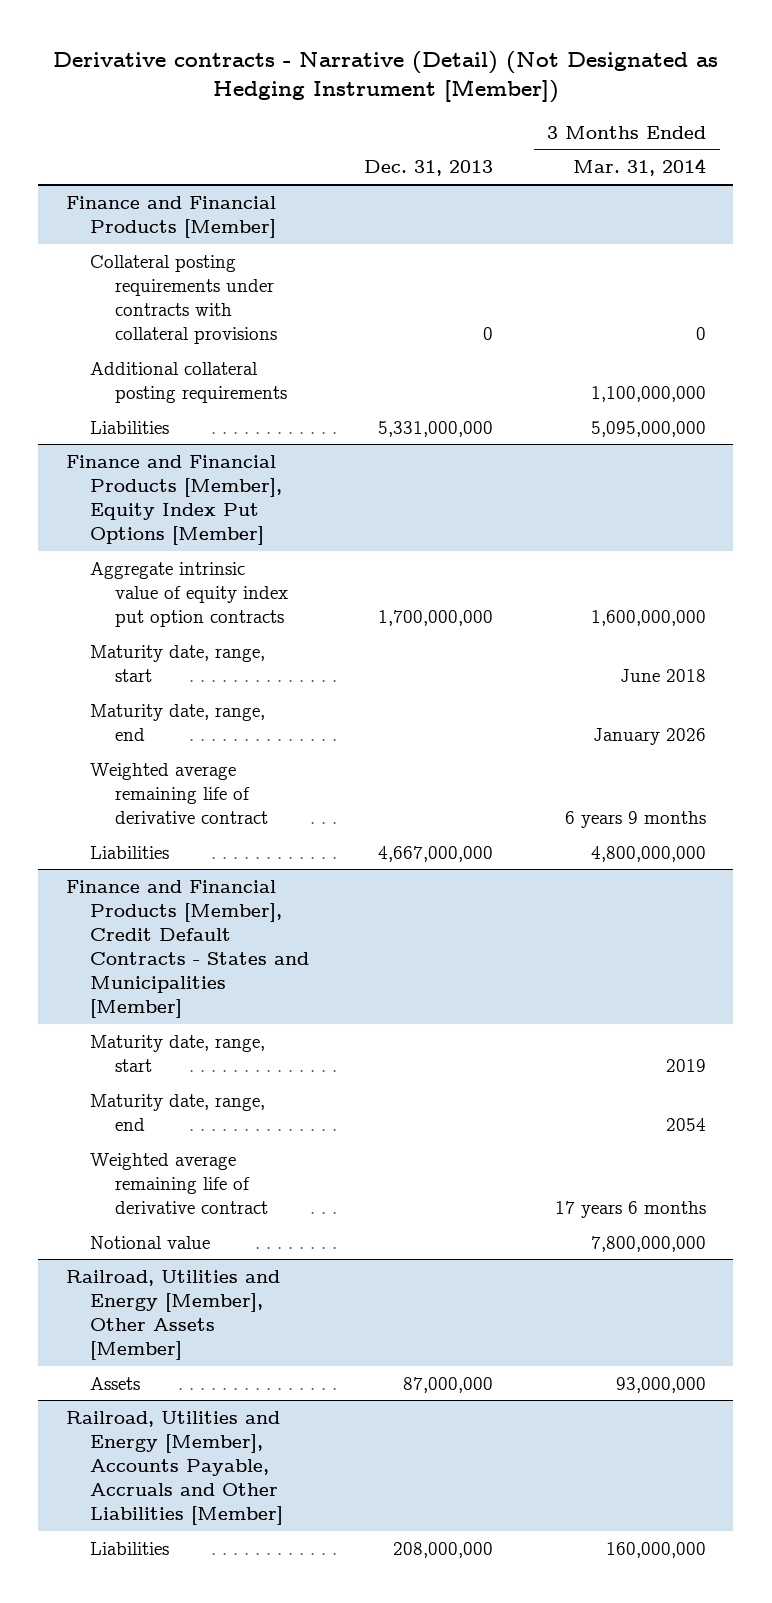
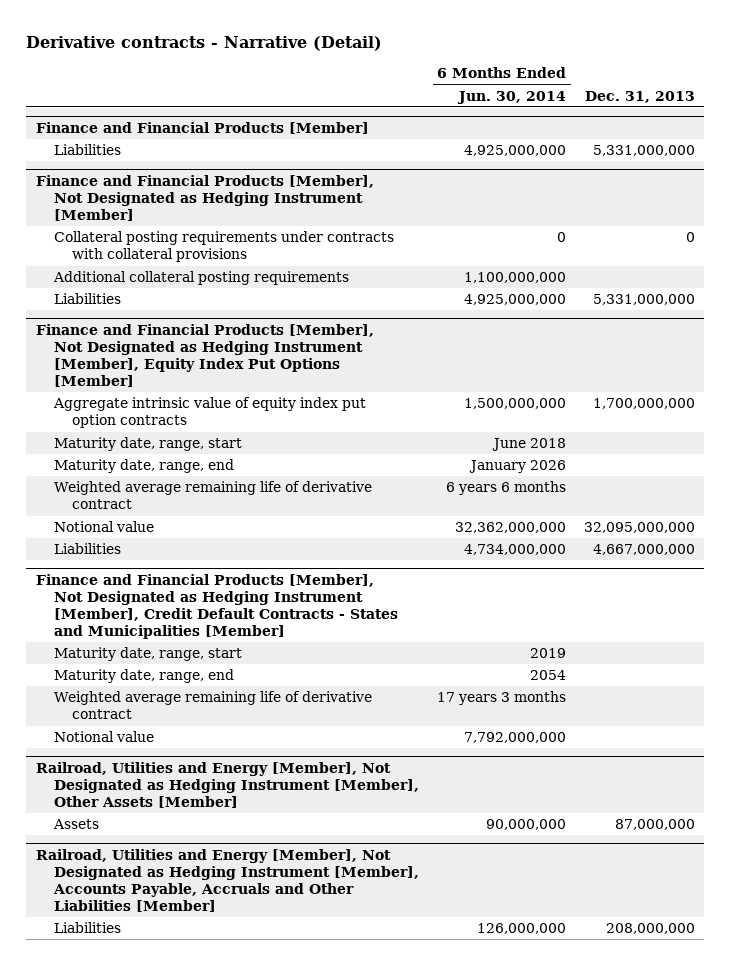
- Derivative contracts - Narrative (Detail) (Not Designated as Hedging Instrument [Member])
+ Derivative contracts - Narrative (Detail)
- | Dec. 31, 2013 | 3 Months Ended Mar. 31, 2014
+ | 6 Months Ended Jun. 30, 2014 | Dec. 31, 2013
@ Finance and Financial Products [Member]
- Collateral posting requirements under contracts with collateral provisions | 0 | 0
- Additional collateral posting requirements | | 1,100,000,000
- Finance and Financial Products [Member], Equity Index Put Options [Member]
+ Finance and Financial Products [Member], Not Designated as Hedging Instrument [Member]
+ Collateral posting requirements under contracts with collateral provisions | 0 | 0
+ Additional collateral posting requirements | 1,100,000,000 |
+ Liabilities | 4,925,000,000 | 5,331,000,000
+ Finance and Financial Products [Member], Not Designated as Hedging Instrument [Member], Equity Index Put Options [Member]
+ Notional value | 32,362,000,000 | 32,095,000,000
- Finance and Financial Products [Member], Credit Default Contracts - States and Municipalities [Member]
+ Finance and Financial Products [Member], Not Designated as Hedging Instrument [Member], Credit Default Contracts - States and Municipalities [Member]
- Railroad, Utilities and Energy [Member], Other Assets [Member]
+ Railroad, Utilities and Energy [Member], Not Designated as Hedging Instrument [Member], Other Assets [Member]
- Railroad, Utilities and Energy [Member], Accounts Payable, Accruals and Other Liabilities [Member]
+ Railroad, Utilities and Energy [Member], Not Designated as Hedging Instrument [Member], Accounts Payable, Accruals and Other Liabilities [Member]

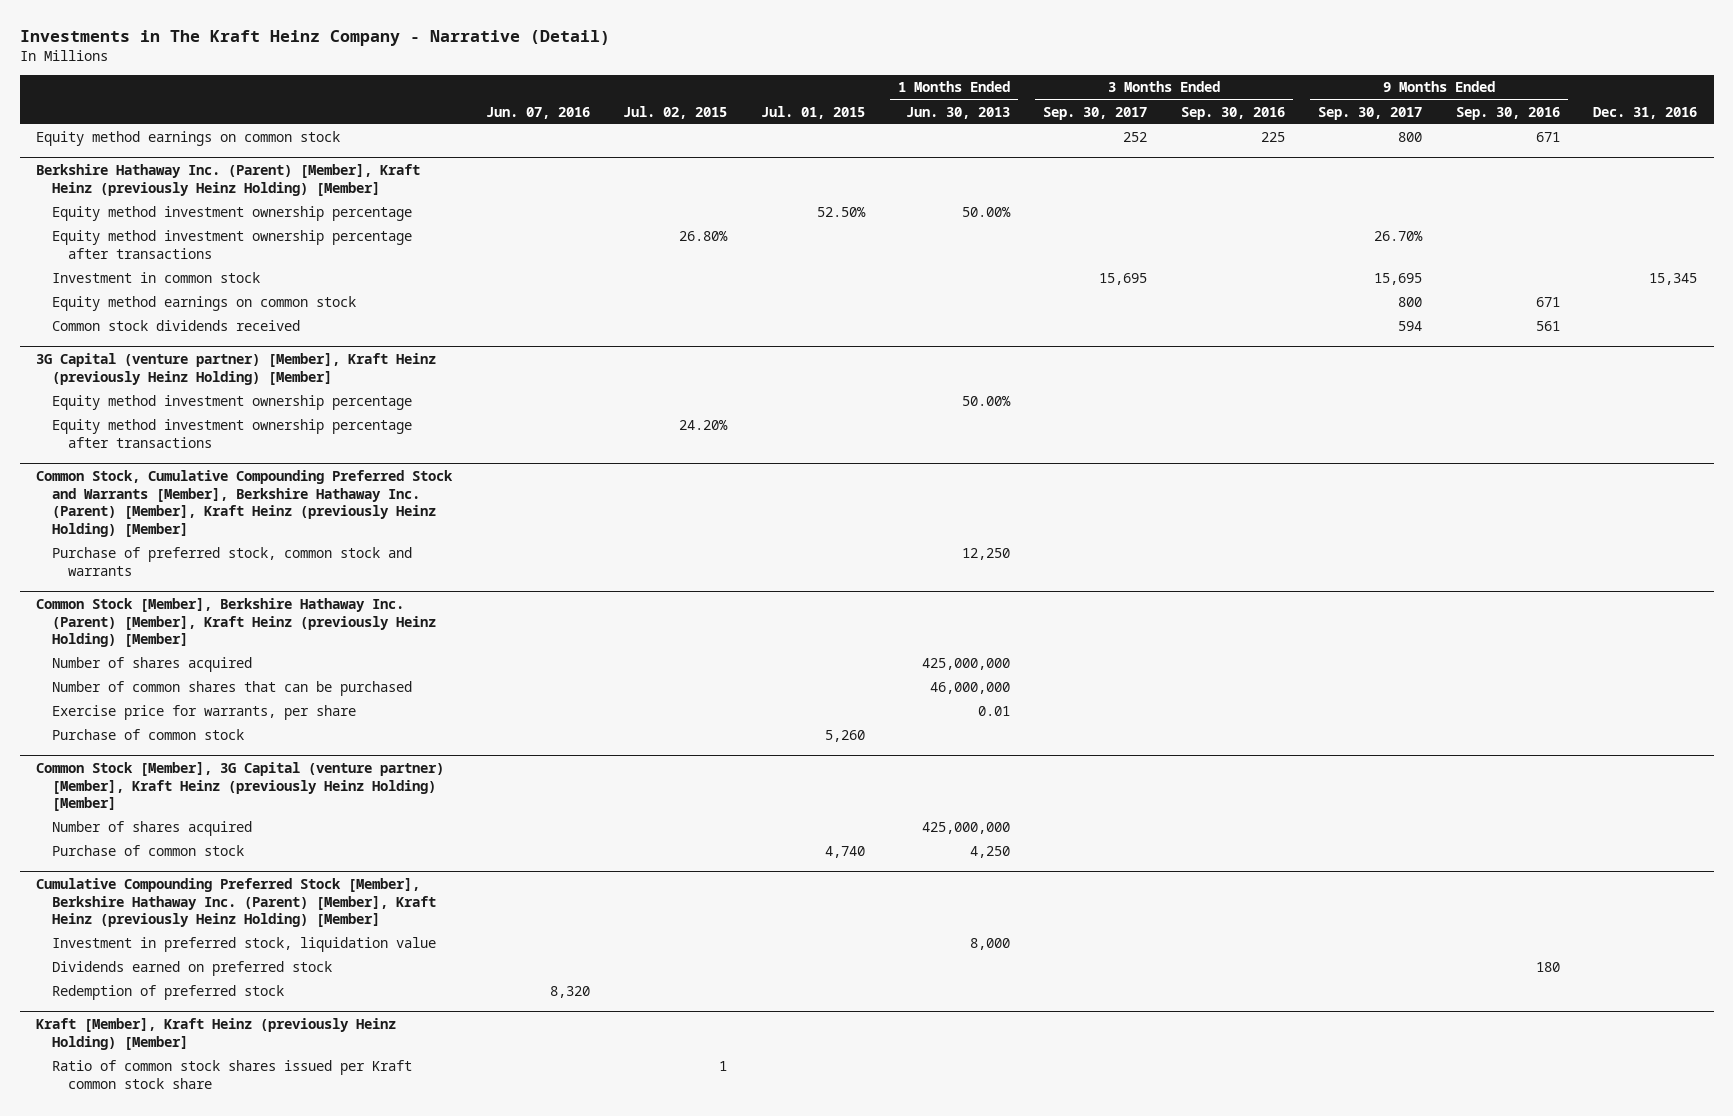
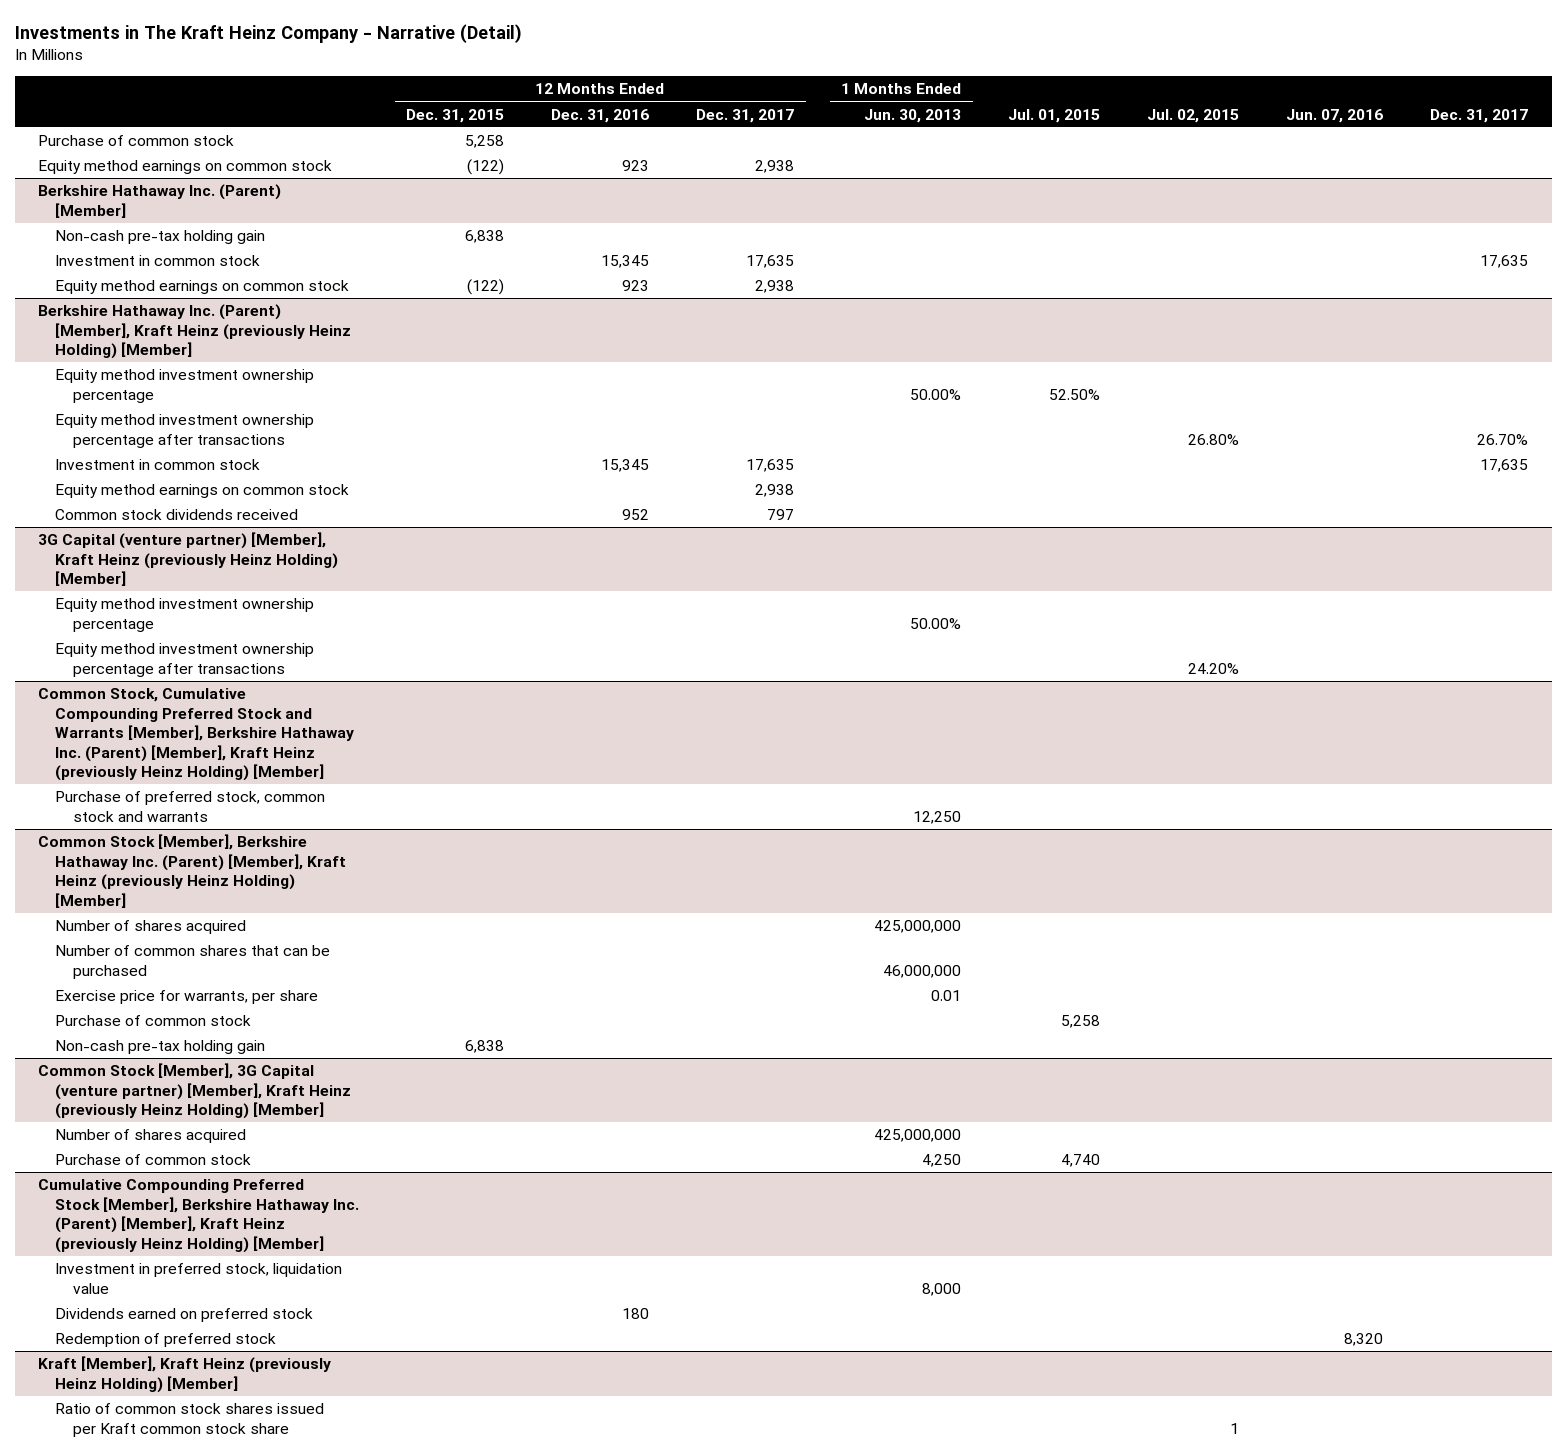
- | Jun. 07, 2016 | Jul. 02, 2015 | Jul. 01, 2015 | 1 Months Ended Jun. 30, 2013 | 3 Months Ended Sep. 30, 2017 | 3 Months Ended Sep. 30, 2016 | 9 Months Ended Sep. 30, 2017 | 9 Months Ended Sep. 30, 2016 | Dec. 31, 2016
+ | 12 Months Ended Dec. 31, 2015 | 12 Months Ended Dec. 31, 2016 | 12 Months Ended Dec. 31, 2017 | 1 Months Ended Jun. 30, 2013 | Jul. 01, 2015 | Jul. 02, 2015 | Jun. 07, 2016 | Dec. 31, 2017
+ Purchase of common stock | 5,258 | | | | | | |
+ Berkshire Hathaway Inc. (Parent) [Member]
+ Non-cash pre-tax holding gain | 6,838 | | | | | | |
+ Investment in common stock | | 15,345 | 17,635 | | | | | 17,635
+ Equity method earnings on common stock | (122) | 923 | 2,938 | | | | |
@ Common Stock [Member], Berkshire Hathaway Inc. (Parent) [Member], Kraft Heinz (previously Heinz Holding) [Member]
- Purchase of common stock | | | 5,260 | | | | | |
+ Purchase of common stock | | | | | 5,258 | | |
+ Non-cash pre-tax holding gain | 6,838 | | | | | | |

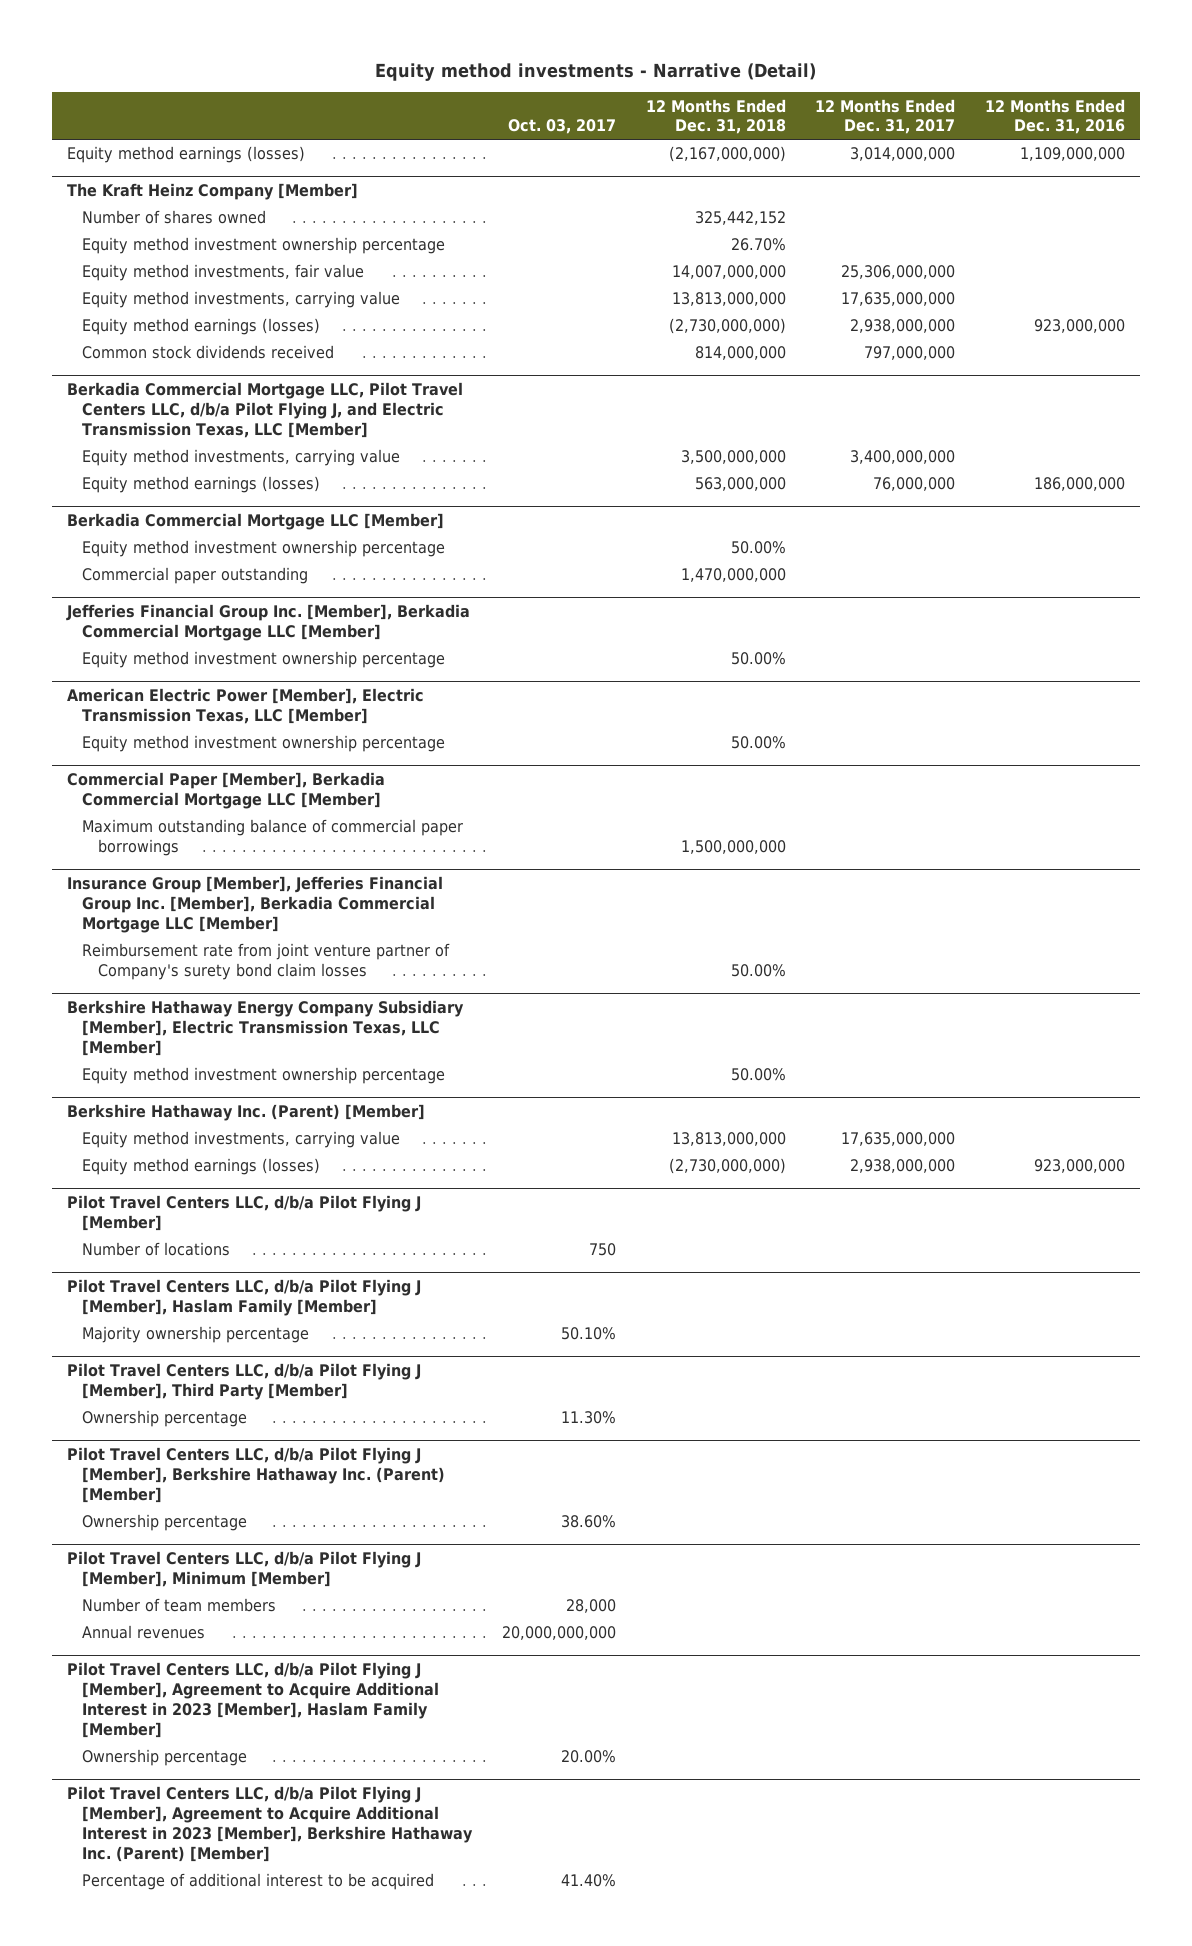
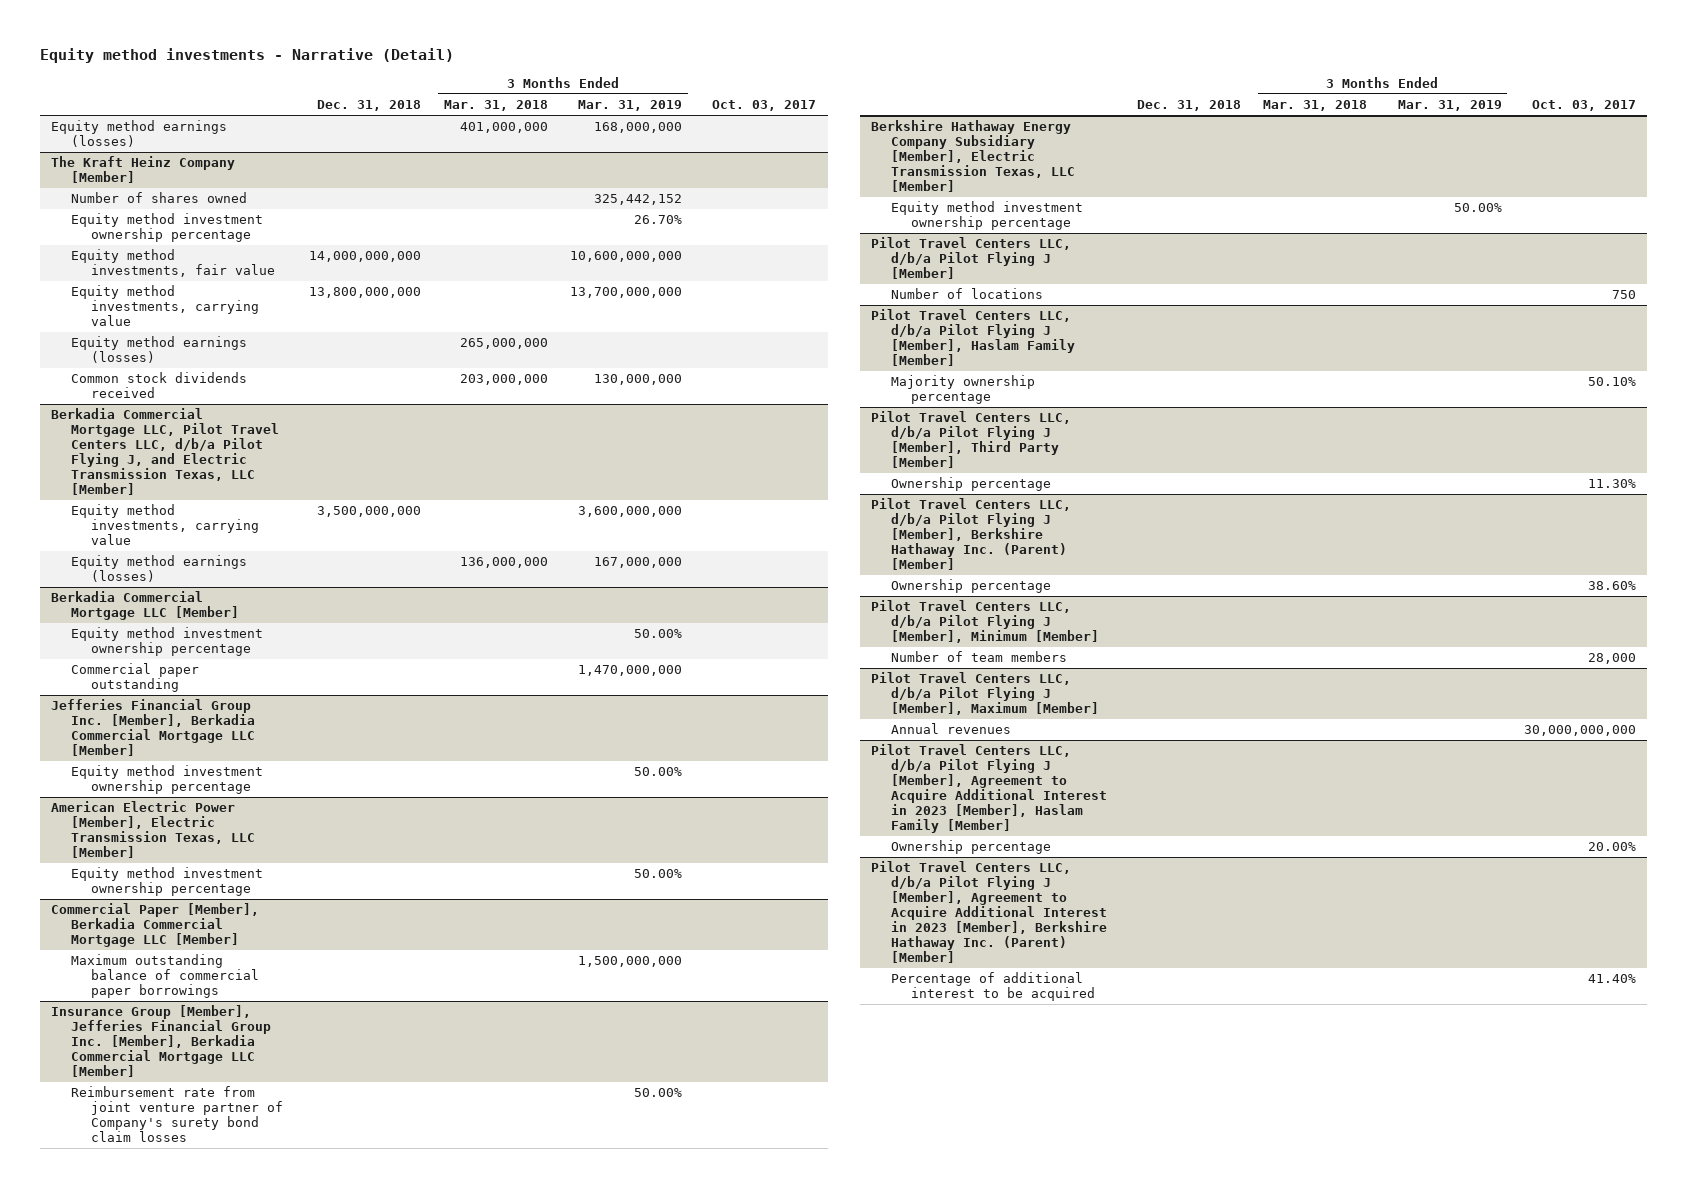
- | Oct. 03, 2017 | 12 Months Ended Dec. 31, 2018 | 12 Months Ended Dec. 31, 2017 | 12 Months Ended Dec. 31, 2016
+ | Dec. 31, 2018 | 3 Months Ended Mar. 31, 2018 | 3 Months Ended Mar. 31, 2019 | Oct. 03, 2017
- Berkshire Hathaway Inc. (Parent) [Member]
- Equity method investments, carrying value | | 13,813,000,000 | 17,635,000,000 |
- Equity method earnings (losses) | | (2,730,000,000) | 2,938,000,000 | 923,000,000
@ Pilot Travel Centers LLC, d/b/a Pilot Flying J [Member], Minimum [Member]
- Annual revenues | 20,000,000,000 | | |
+ Pilot Travel Centers LLC, d/b/a Pilot Flying J [Member], Maximum [Member]
+ Annual revenues | | | | 30,000,000,000

